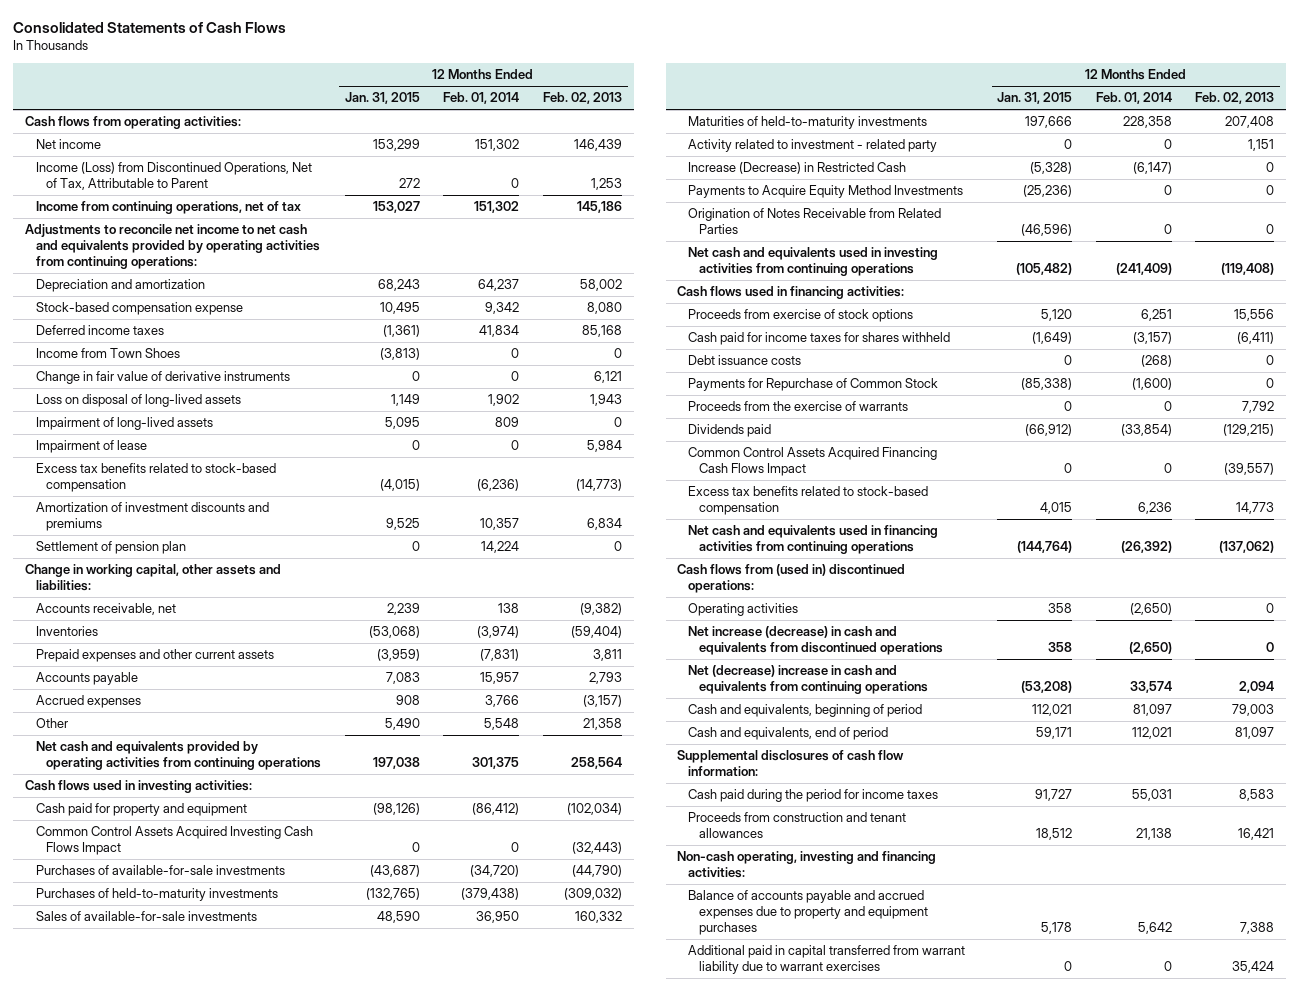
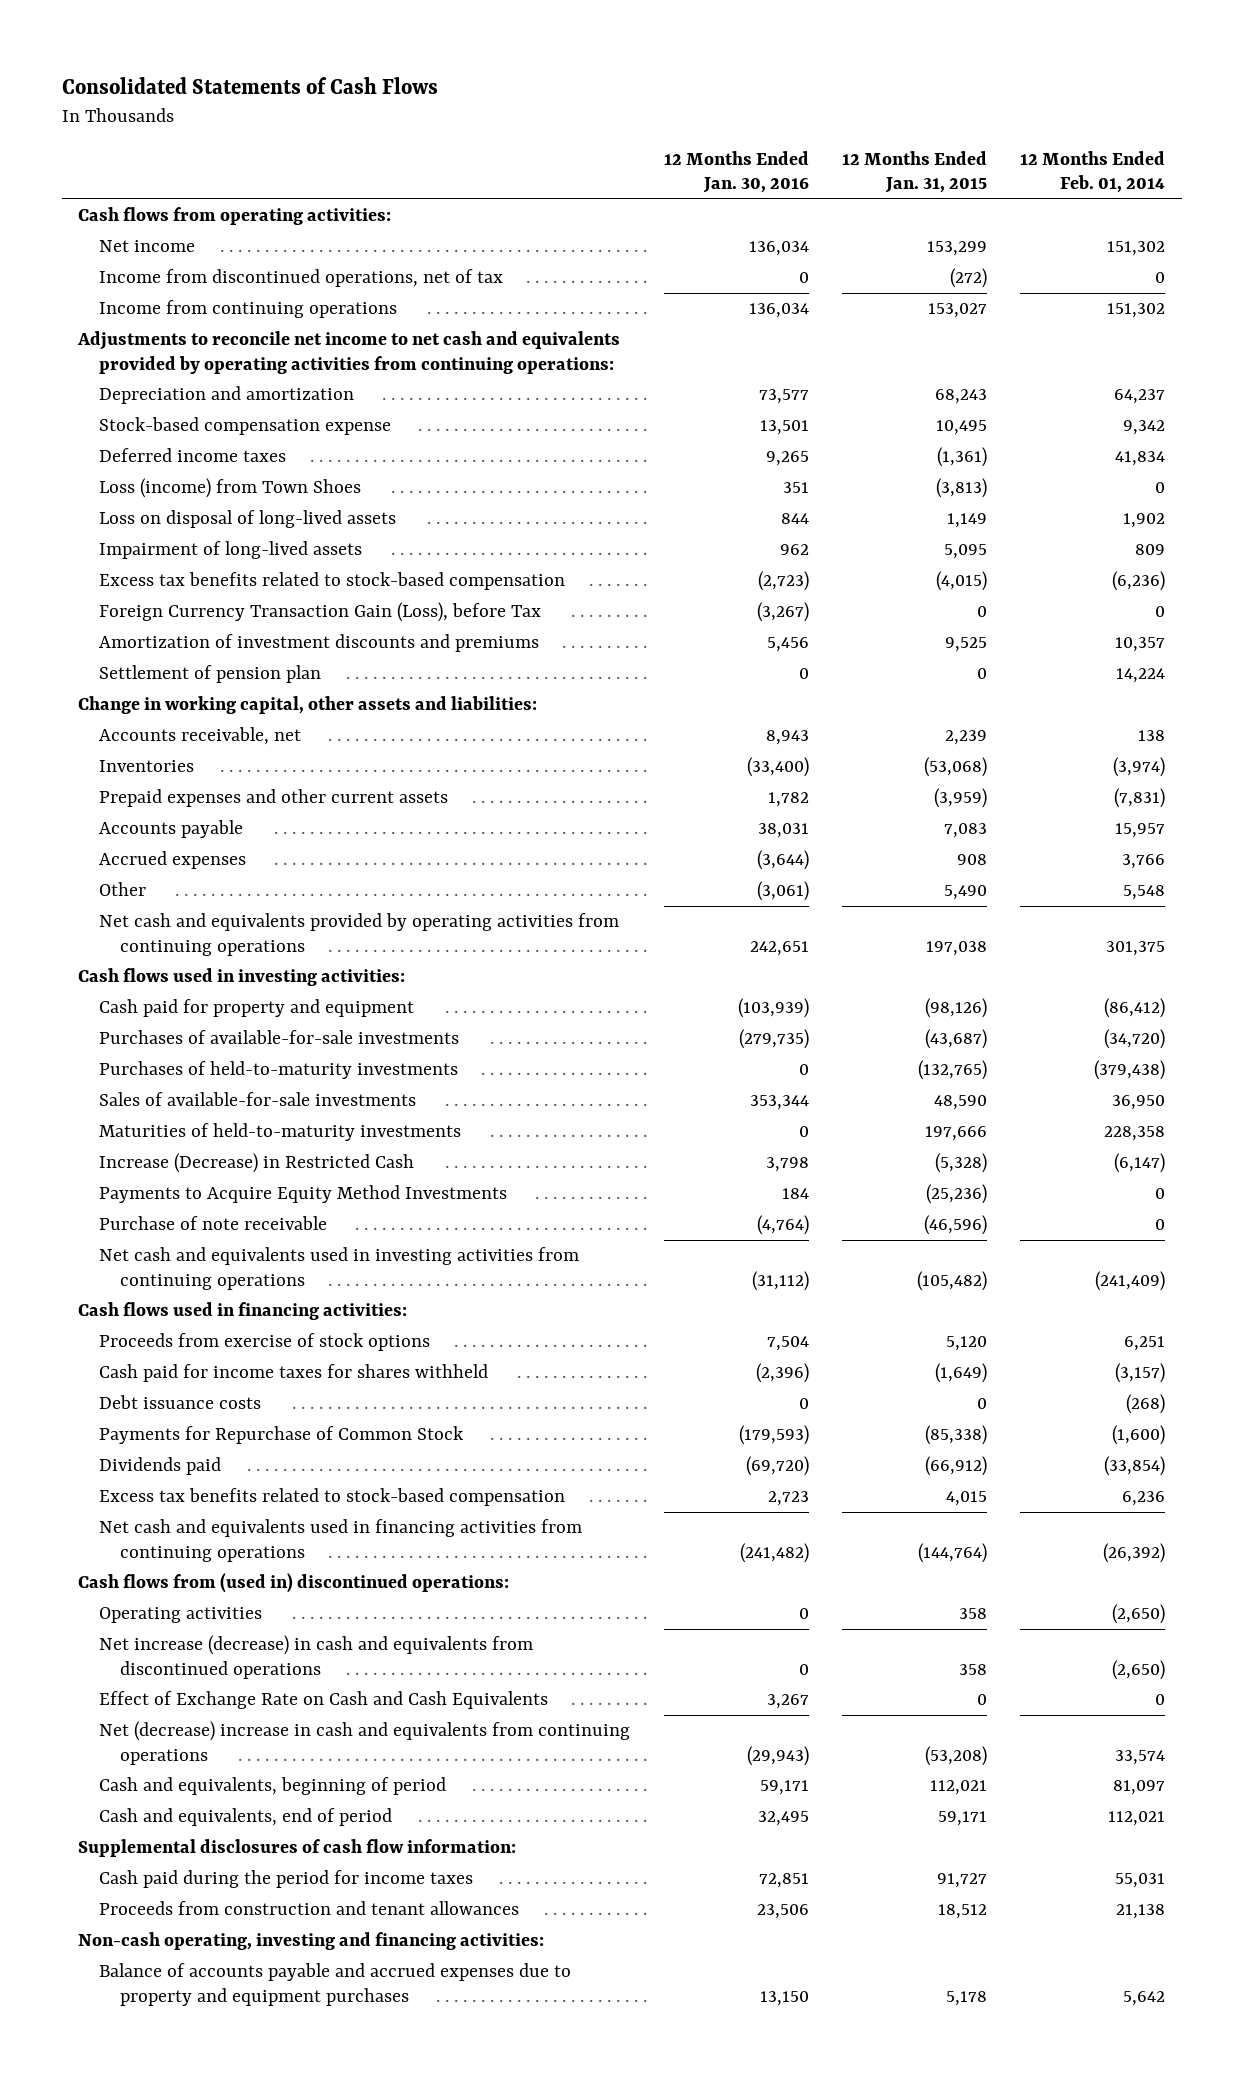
- | 12 Months Ended Jan. 31, 2015 | 12 Months Ended Feb. 01, 2014 | 12 Months Ended Feb. 02, 2013
+ | 12 Months Ended Jan. 30, 2016 | 12 Months Ended Jan. 31, 2015 | 12 Months Ended Feb. 01, 2014
- Income (Loss) from Discontinued Operations, Net of Tax, Attributable to Parent | 272 | 0 | 1,253
- Income from continuing operations, net of tax | 153,027 | 151,302 | 145,186
+ Income from discontinued operations, net of tax | 0 | (272) | 0
+ Income from continuing operations | 136,034 | 153,027 | 151,302
- Income from Town Shoes | (3,813) | 0 | 0
- Change in fair value of derivative instruments | 0 | 0 | 6,121
+ Loss (income) from Town Shoes | 351 | (3,813) | 0
- Impairment of lease | 0 | 0 | 5,984
+ Foreign Currency Transaction Gain (Loss), before Tax | (3,267) | 0 | 0
- Common Control Assets Acquired Investing Cash Flows Impact | 0 | 0 | (32,443)
- Activity related to investment - related party | 0 | 0 | 1,151
- Origination of Notes Receivable from Related Parties | (46,596) | 0 | 0
+ Purchase of note receivable | (4,764) | (46,596) | 0
- Proceeds from the exercise of warrants | 0 | 0 | 7,792
- Common Control Assets Acquired Financing Cash Flows Impact | 0 | 0 | (39,557)
+ Effect of Exchange Rate on Cash and Cash Equivalents | 3,267 | 0 | 0
- Additional paid in capital transferred from warrant liability due to warrant exercises | 0 | 0 | 35,424

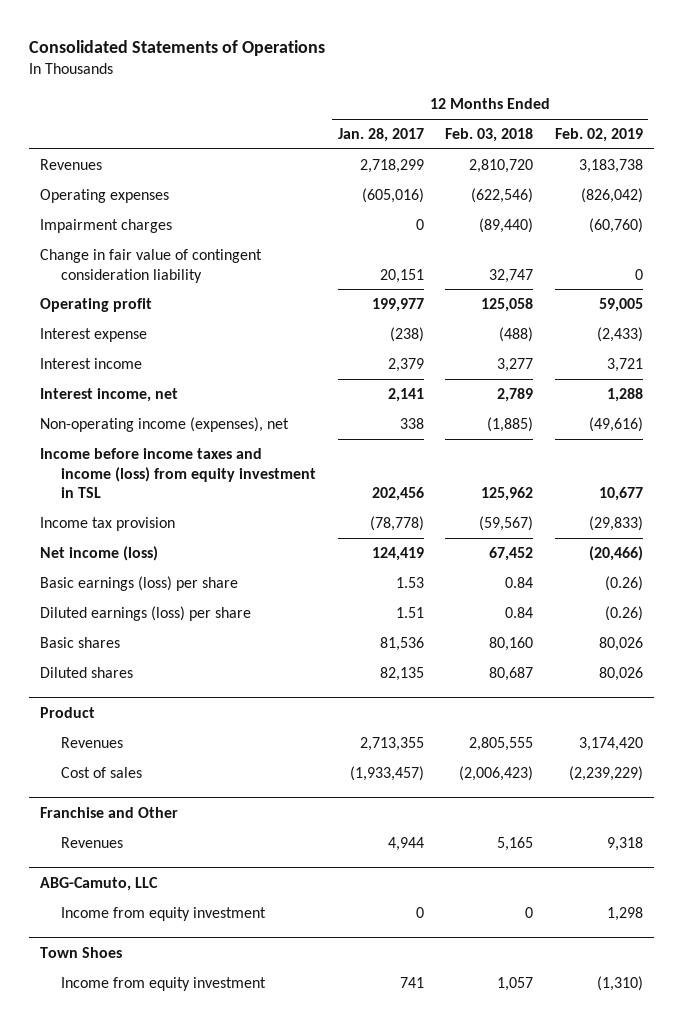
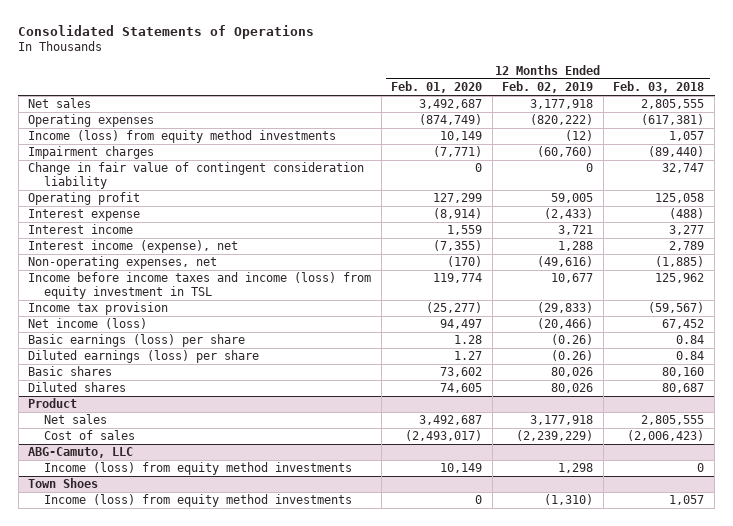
- | 12 Months Ended Jan. 28, 2017 | 12 Months Ended Feb. 03, 2018 | 12 Months Ended Feb. 02, 2019
+ | 12 Months Ended Feb. 01, 2020 | 12 Months Ended Feb. 02, 2019 | 12 Months Ended Feb. 03, 2018
- Revenues | 2,718,299 | 2,810,720 | 3,183,738
- Operating expenses | (605,016) | (622,546) | (826,042)
+ Net sales | 3,492,687 | 3,177,918 | 2,805,555
+ Operating expenses | (874,749) | (820,222) | (617,381)
+ Income (loss) from equity method investments | 10,149 | (12) | 1,057
- Interest income, net | 2,141 | 2,789 | 1,288
- Non-operating income (expenses), net | 338 | (1,885) | (49,616)
+ Interest income (expense), net | (7,355) | 1,288 | 2,789
+ Non-operating expenses, net | (170) | (49,616) | (1,885)
@ Product
- Revenues | 2,713,355 | 2,805,555 | 3,174,420
+ Net sales | 3,492,687 | 3,177,918 | 2,805,555
- Franchise and Other
- Revenues | 4,944 | 5,165 | 9,318
@ ABG-Camuto, LLC
- Income from equity investment | 0 | 0 | 1,298
+ Income (loss) from equity method investments | 10,149 | 1,298 | 0
@ Town Shoes
- Income from equity investment | 741 | 1,057 | (1,310)
+ Income (loss) from equity method investments | 0 | (1,310) | 1,057

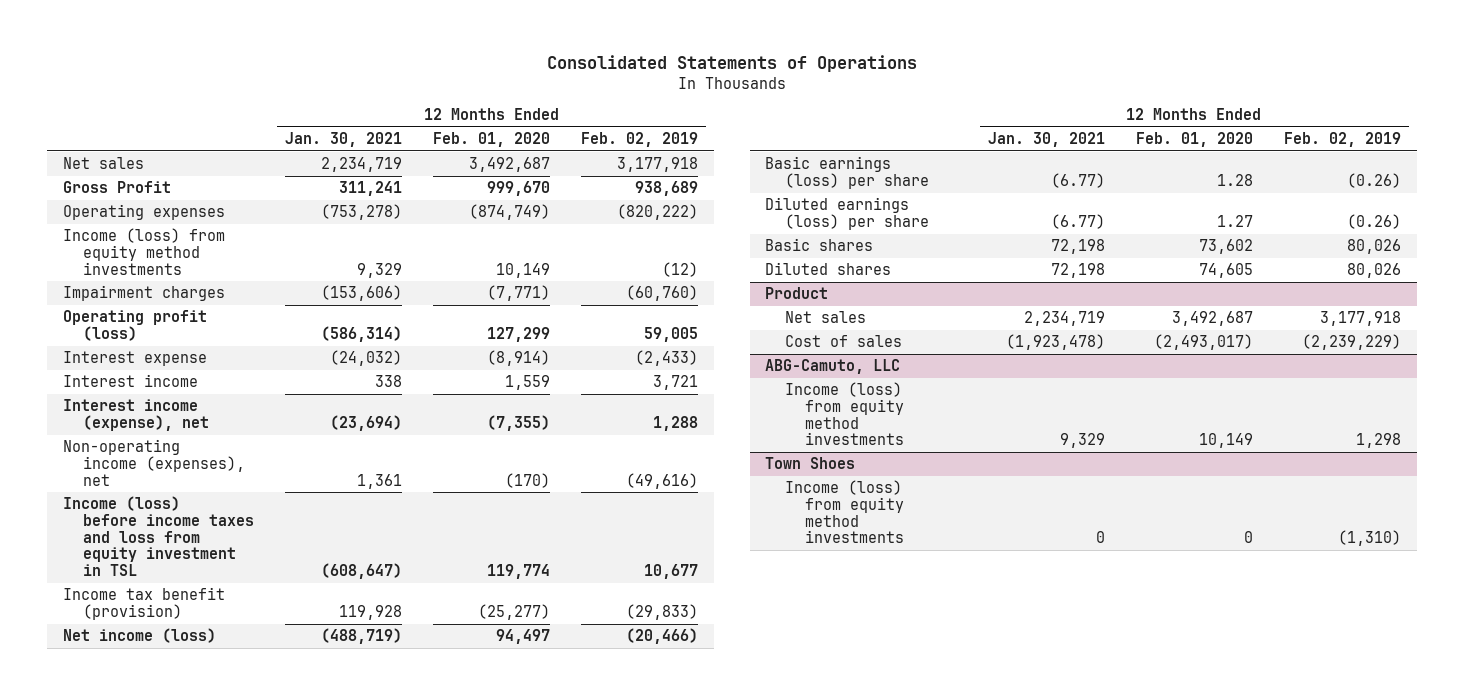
- | 12 Months Ended Feb. 01, 2020 | 12 Months Ended Feb. 02, 2019 | 12 Months Ended Feb. 03, 2018
+ | 12 Months Ended Jan. 30, 2021 | 12 Months Ended Feb. 01, 2020 | 12 Months Ended Feb. 02, 2019
+ Gross Profit | 311,241 | 999,670 | 938,689
- Change in fair value of contingent consideration liability | 0 | 0 | 32,747
- Operating profit | 127,299 | 59,005 | 125,058
+ Operating profit (loss) | (586,314) | 127,299 | 59,005
- Non-operating expenses, net | (170) | (49,616) | (1,885)
- Income before income taxes and income (loss) from equity investment in TSL | 119,774 | 10,677 | 125,962
- Income tax provision | (25,277) | (29,833) | (59,567)
+ Non-operating income (expenses), net | 1,361 | (170) | (49,616)
+ Income (loss) before income taxes and loss from equity investment in TSL | (608,647) | 119,774 | 10,677
+ Income tax benefit (provision) | 119,928 | (25,277) | (29,833)

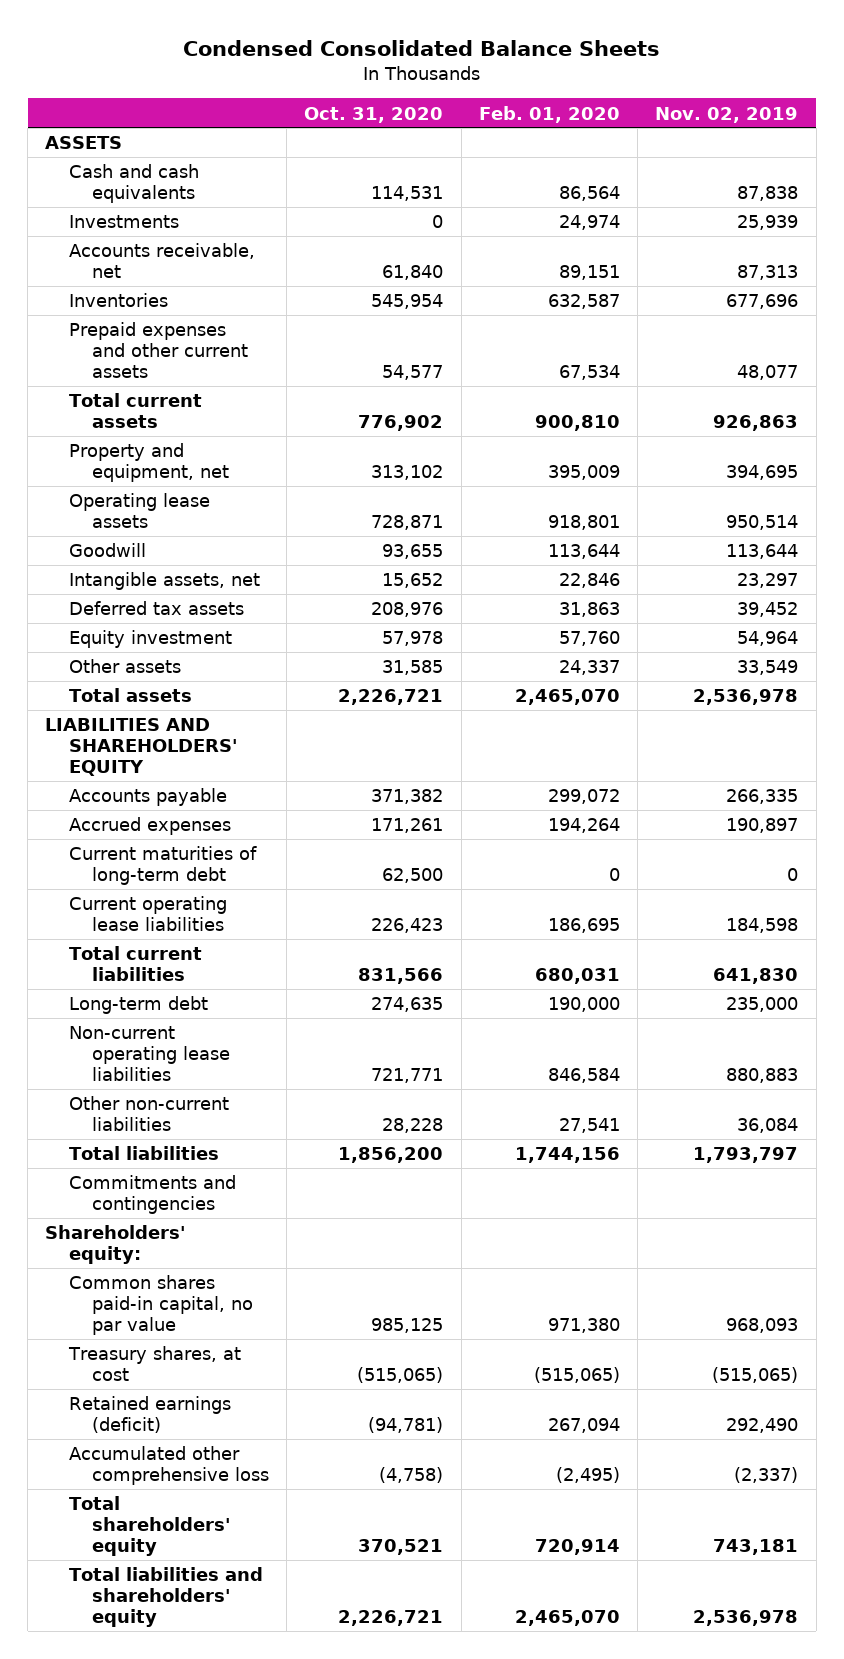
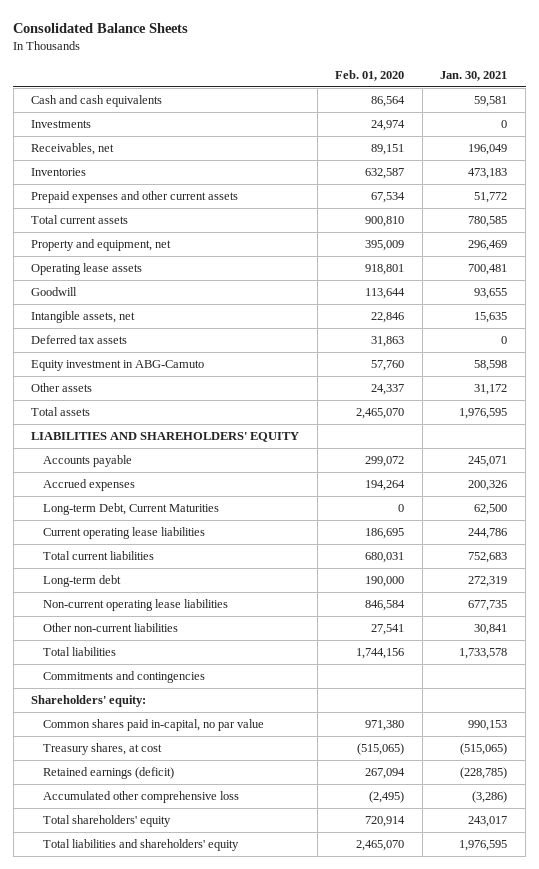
- Condensed Consolidated Balance Sheets
+ Consolidated Balance Sheets
- | Oct. 31, 2020 | Feb. 01, 2020 | Nov. 02, 2019
+ | Feb. 01, 2020 | Jan. 30, 2021
- ASSETS
- Accounts receivable, net | 61,840 | 89,151 | 87,313
+ Receivables, net | 89,151 | 196,049
- Equity investment | 57,978 | 57,760 | 54,964
+ Equity investment in ABG-Camuto | 57,760 | 58,598
- Current maturities of long-term debt | 62,500 | 0 | 0
+ Long-term Debt, Current Maturities | 0 | 62,500
- Common shares paid-in capital, no par value | 985,125 | 971,380 | 968,093
+ Common shares paid in-capital, no par value | 971,380 | 990,153

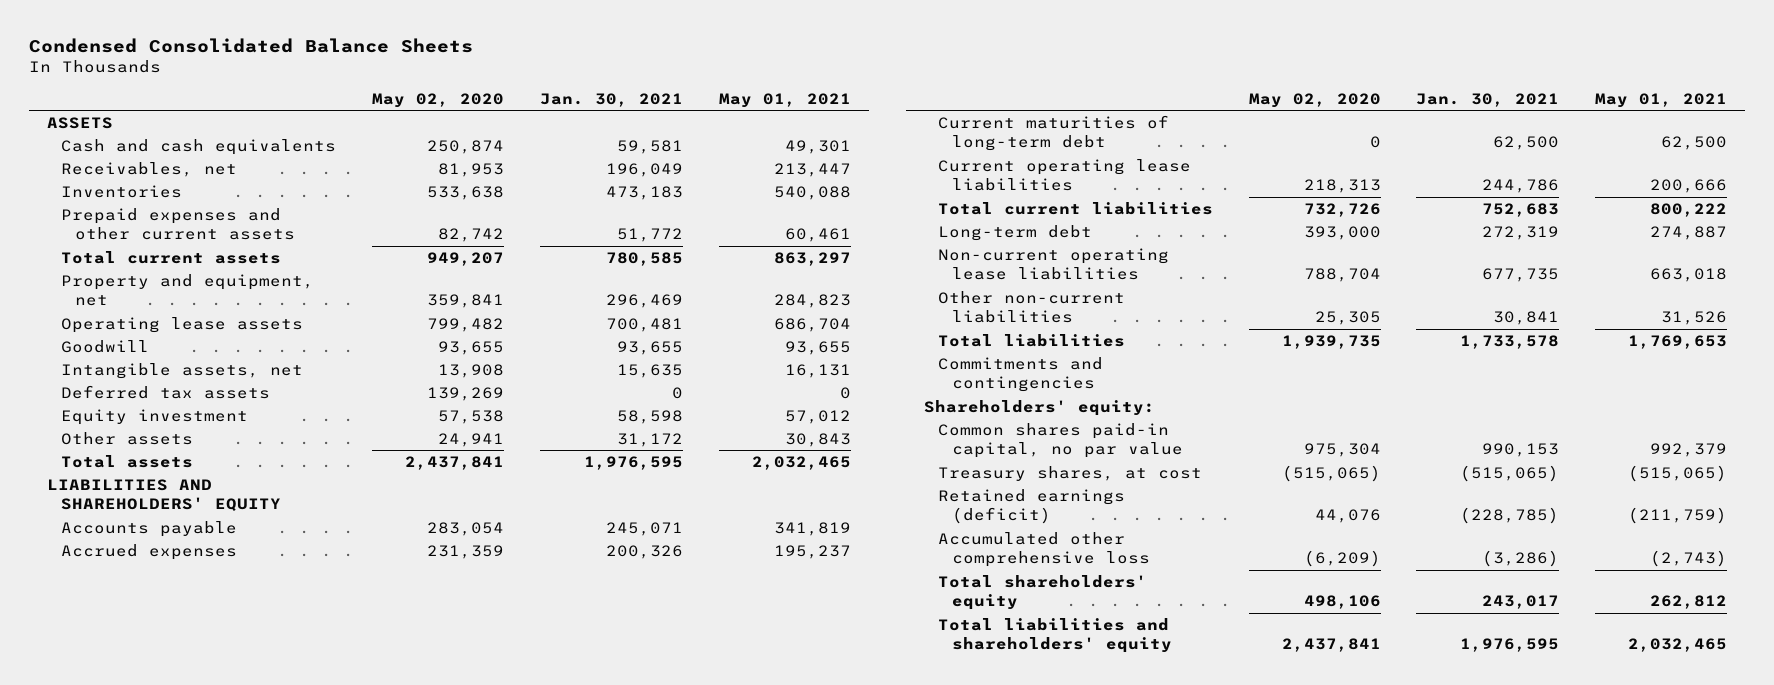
- Consolidated Balance Sheets
+ Condensed Consolidated Balance Sheets
- | Feb. 01, 2020 | Jan. 30, 2021
+ | May 02, 2020 | Jan. 30, 2021 | May 01, 2021
+ ASSETS
- Investments | 24,974 | 0
- Equity investment in ABG-Camuto | 57,760 | 58,598
+ Equity investment | 57,538 | 58,598 | 57,012
- Long-term Debt, Current Maturities | 0 | 62,500
+ Current maturities of long-term debt | 0 | 62,500 | 62,500
- Common shares paid in-capital, no par value | 971,380 | 990,153
+ Common shares paid-in capital, no par value | 975,304 | 990,153 | 992,379

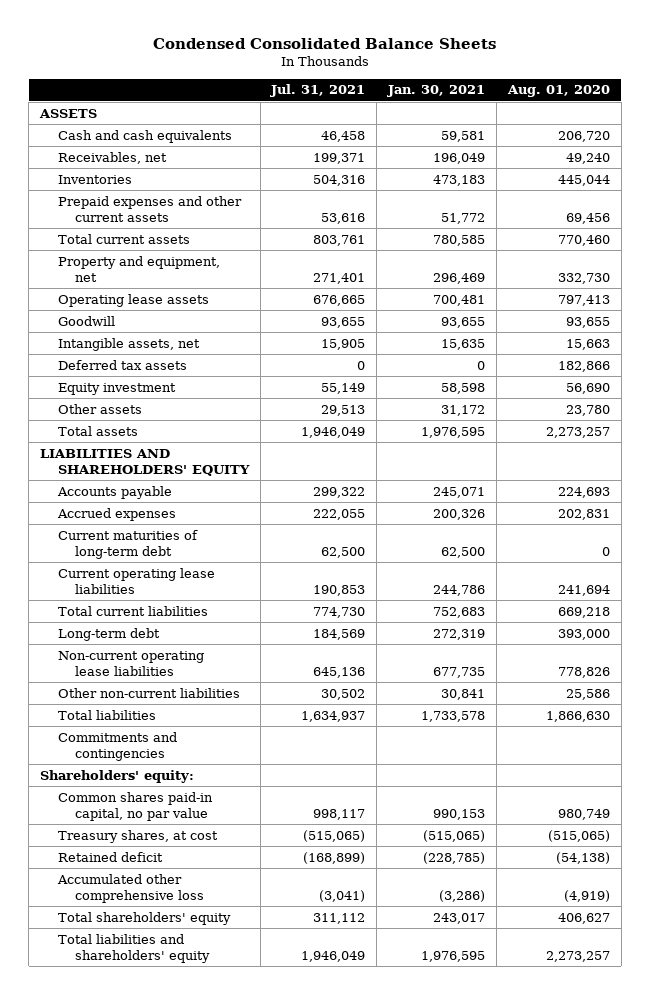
- | May 02, 2020 | Jan. 30, 2021 | May 01, 2021
+ | Jul. 31, 2021 | Jan. 30, 2021 | Aug. 01, 2020
- Retained earnings (deficit) | 44,076 | (228,785) | (211,759)
+ Retained deficit | (168,899) | (228,785) | (54,138)

